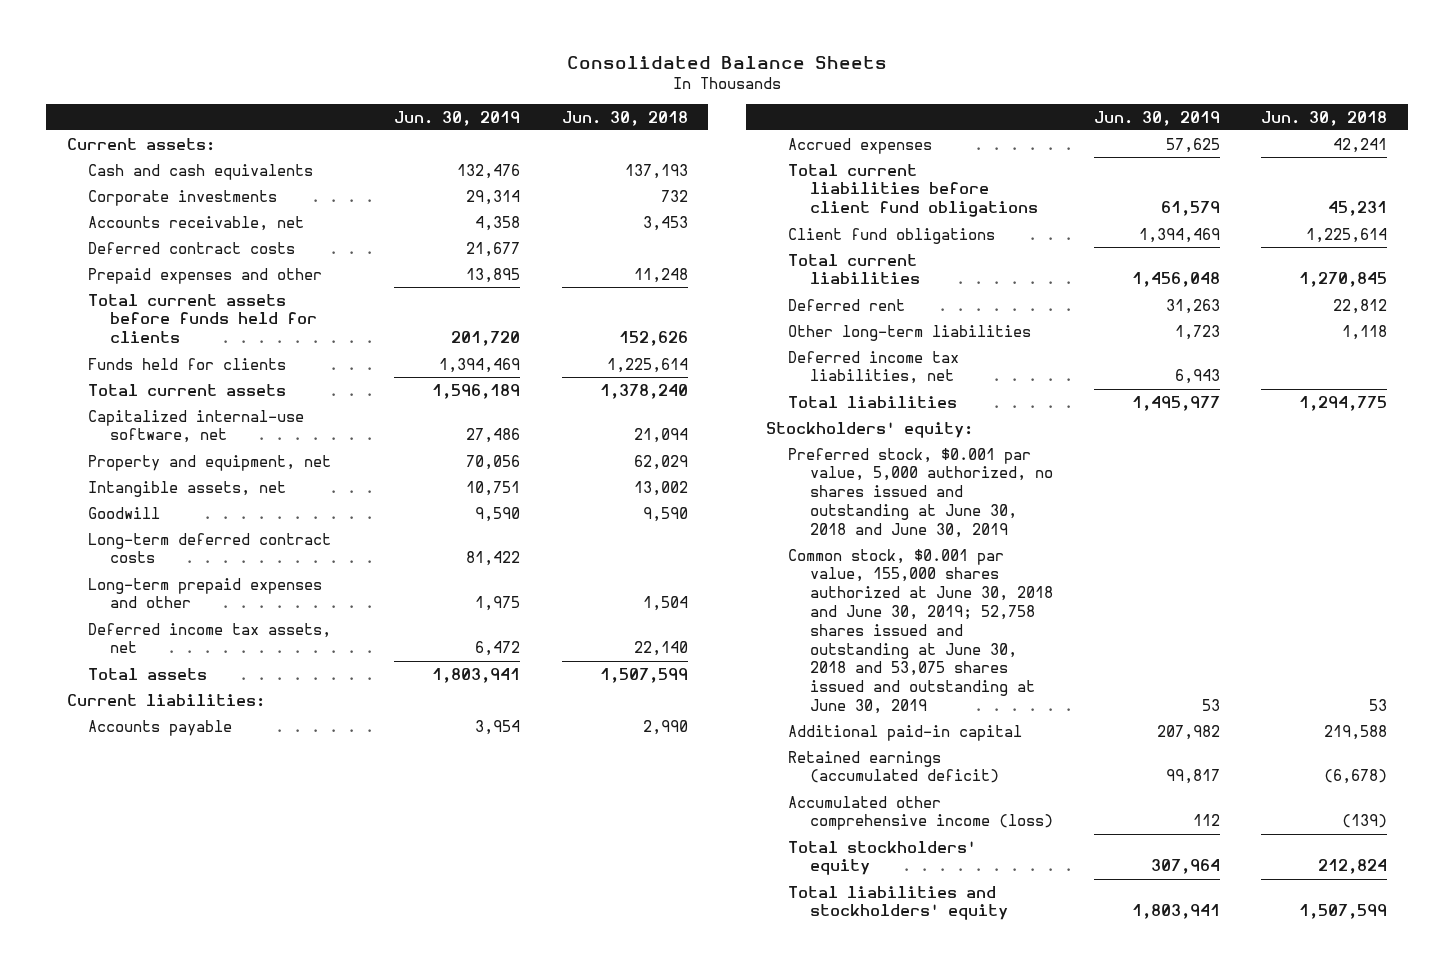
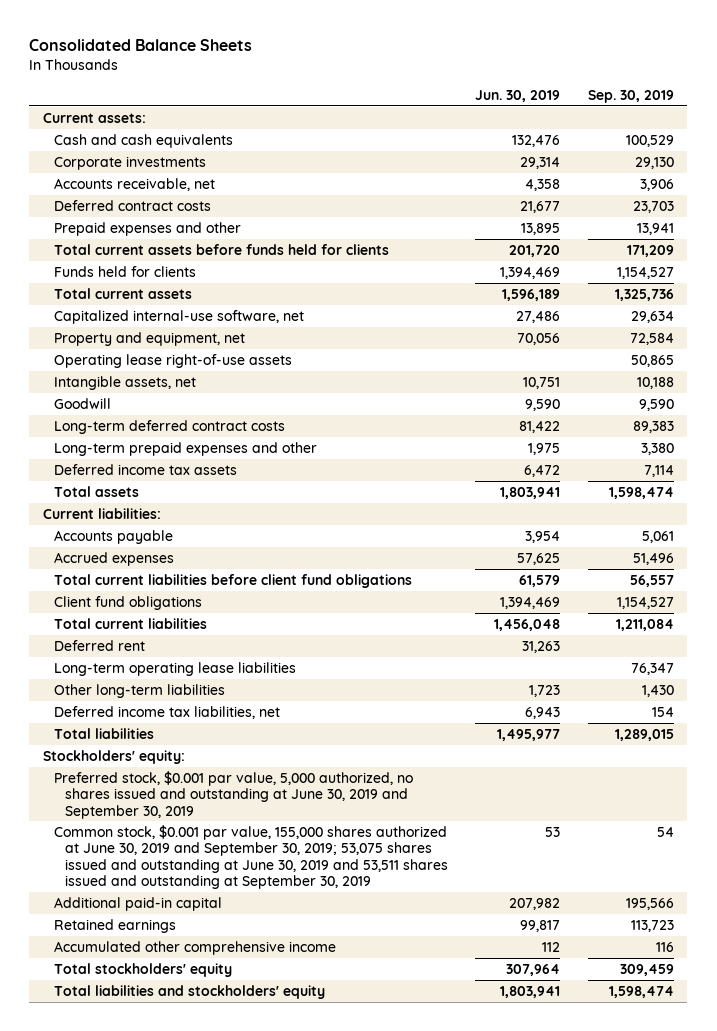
- | Jun. 30, 2019 | Jun. 30, 2018
+ | Jun. 30, 2019 | Sep. 30, 2019
+ Operating lease right-of-use assets | | 50,865
- Deferred income tax assets, net | 6,472 | 22,140
+ Deferred income tax assets | 6,472 | 7,114
+ Long-term operating lease liabilities | | 76,347
- Preferred stock, $0.001 par value, 5,000 authorized, no shares issued and outstanding at June 30, 2018 and June 30, 2019
- Common stock, $0.001 par value, 155,000 shares authorized at June 30, 2018 and June 30, 2019; 52,758 shares issued and outstanding at June 30, 2018 and 53,075 shares issued and outstanding at June 30, 2019 | 53 | 53
+ Preferred stock, $0.001 par value, 5,000 authorized, no shares issued and outstanding at June 30, 2019 and September 30, 2019
+ Common stock, $0.001 par value, 155,000 shares authorized at June 30, 2019 and September 30, 2019; 53,075 shares issued and outstanding at June 30, 2019 and 53,511 shares issued and outstanding at September 30, 2019 | 53 | 54
- Retained earnings (accumulated deficit) | 99,817 | (6,678)
- Accumulated other comprehensive income (loss) | 112 | (139)
+ Retained earnings | 99,817 | 113,723
+ Accumulated other comprehensive income | 112 | 116

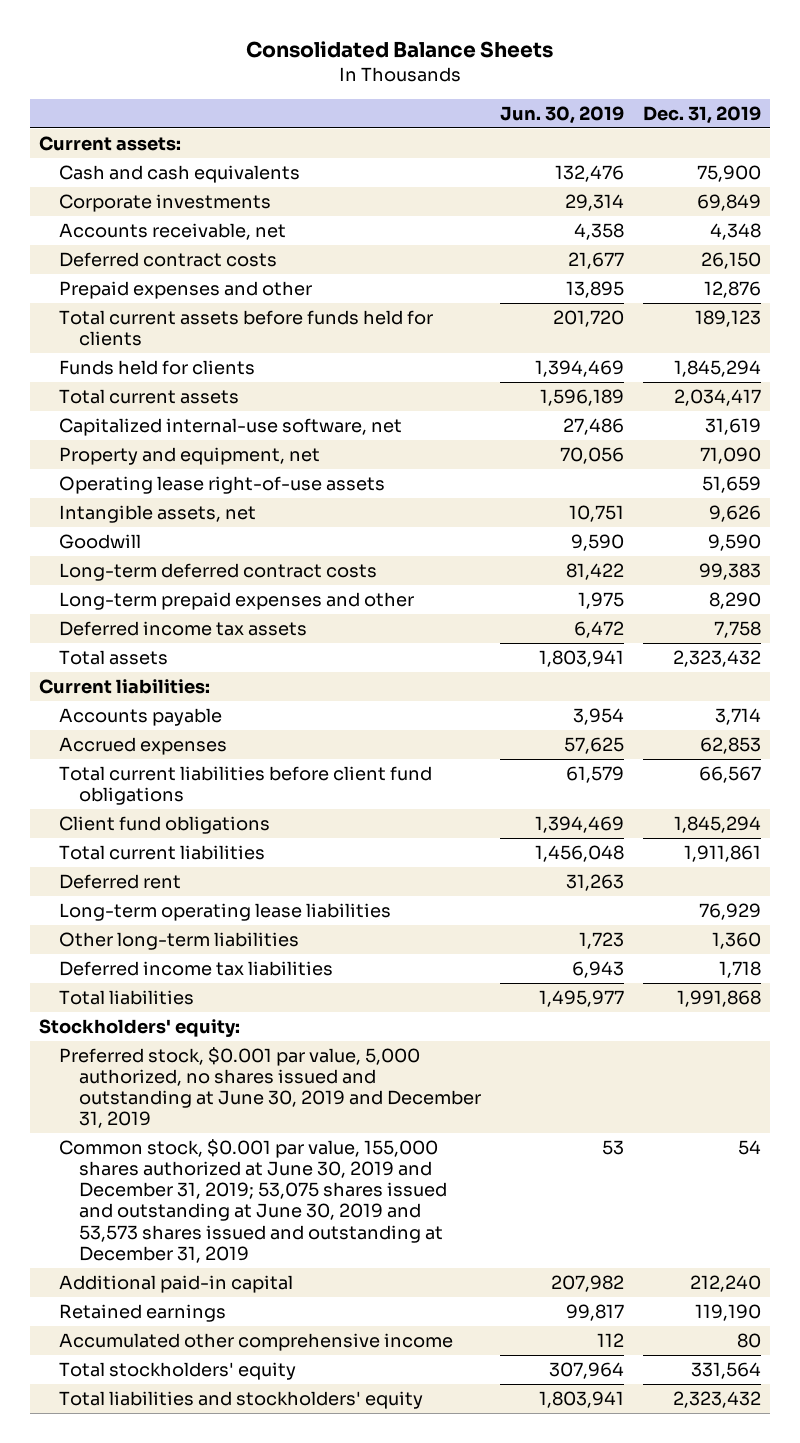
- | Jun. 30, 2019 | Sep. 30, 2019
+ | Jun. 30, 2019 | Dec. 31, 2019
- Deferred income tax liabilities, net | 6,943 | 154
+ Deferred income tax liabilities | 6,943 | 1,718
- Preferred stock, $0.001 par value, 5,000 authorized, no shares issued and outstanding at June 30, 2019 and September 30, 2019
- Common stock, $0.001 par value, 155,000 shares authorized at June 30, 2019 and September 30, 2019; 53,075 shares issued and outstanding at June 30, 2019 and 53,511 shares issued and outstanding at September 30, 2019 | 53 | 54
+ Preferred stock, $0.001 par value, 5,000 authorized, no shares issued and outstanding at June 30, 2019 and December 31, 2019
+ Common stock, $0.001 par value, 155,000 shares authorized at June 30, 2019 and December 31, 2019; 53,075 shares issued and outstanding at June 30, 2019 and 53,573 shares issued and outstanding at December 31, 2019 | 53 | 54

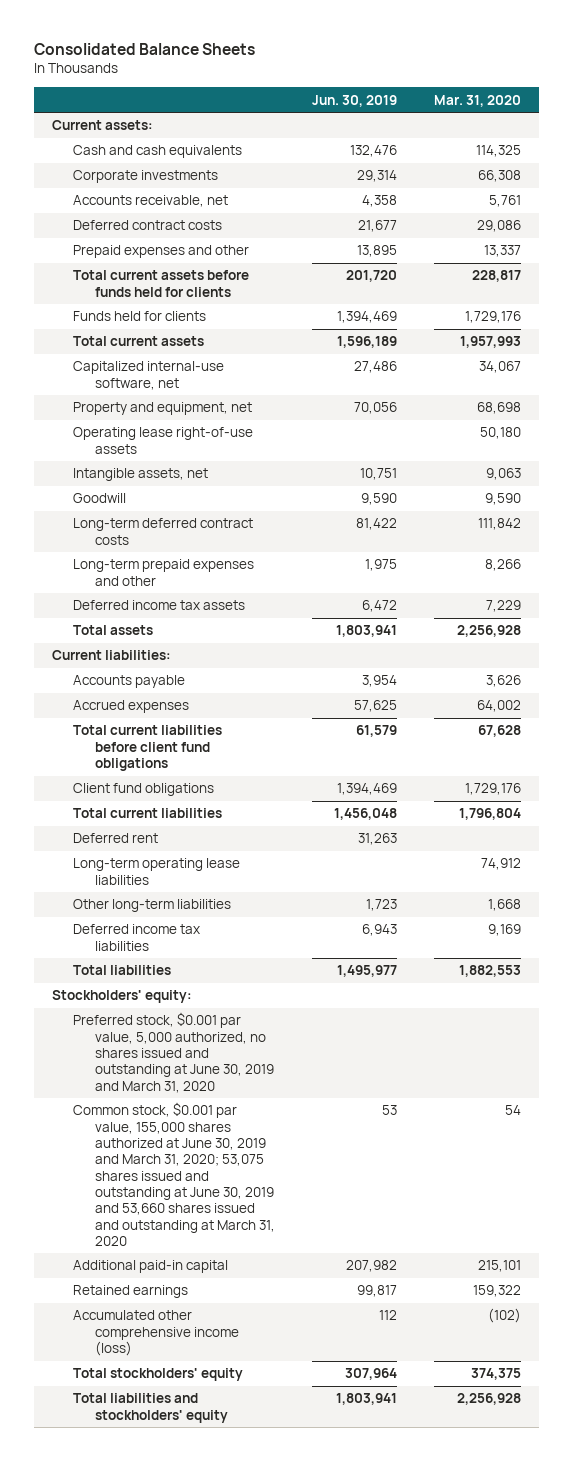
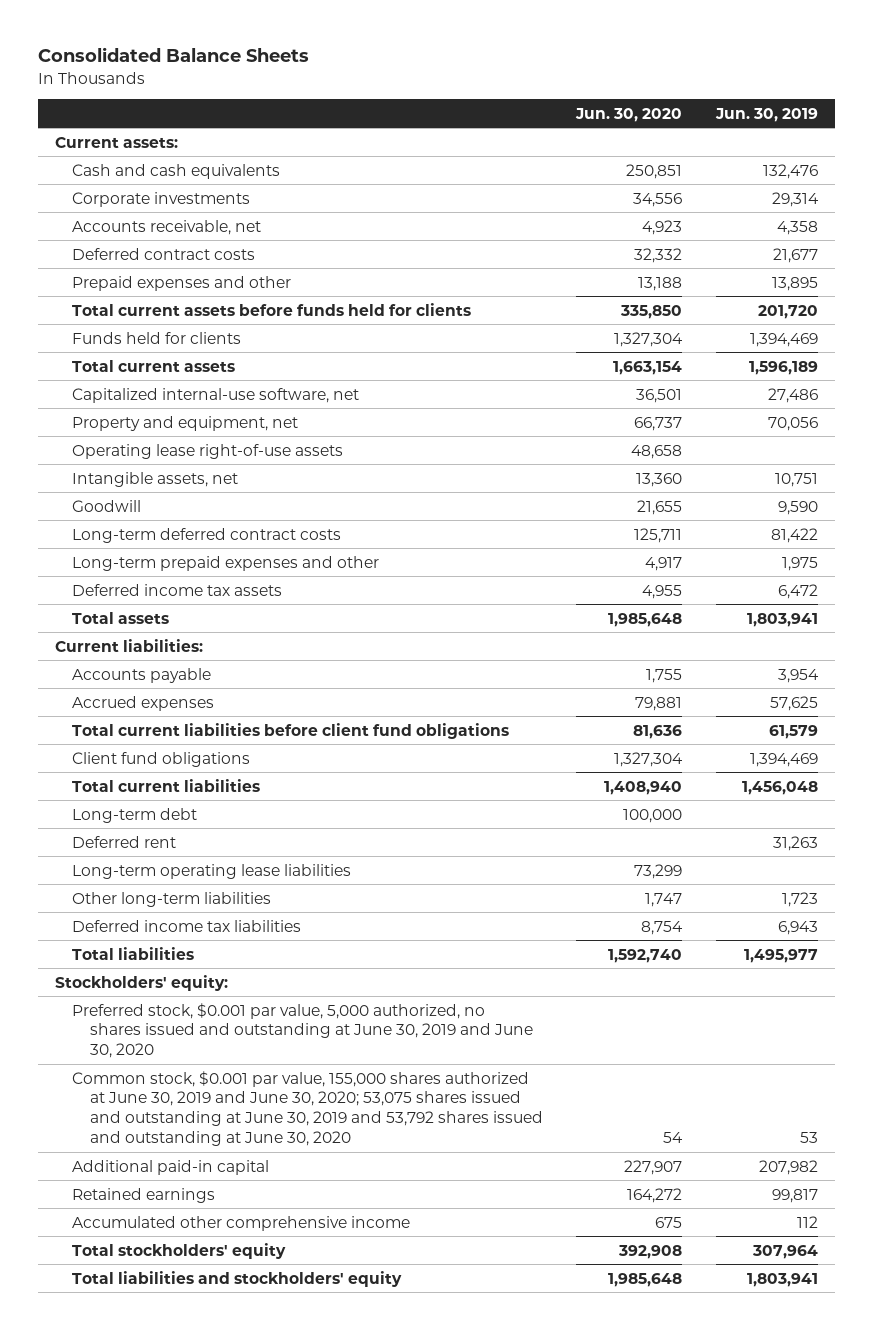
- | Jun. 30, 2019 | Mar. 31, 2020
+ | Jun. 30, 2020 | Jun. 30, 2019
+ Long-term debt | 100,000 |
- Preferred stock, $0.001 par value, 5,000 authorized, no shares issued and outstanding at June 30, 2019 and March 31, 2020
- Common stock, $0.001 par value, 155,000 shares authorized at June 30, 2019 and March 31, 2020; 53,075 shares issued and outstanding at June 30, 2019 and 53,660 shares issued and outstanding at March 31, 2020 | 53 | 54
+ Preferred stock, $0.001 par value, 5,000 authorized, no shares issued and outstanding at June 30, 2019 and June 30, 2020
+ Common stock, $0.001 par value, 155,000 shares authorized at June 30, 2019 and June 30, 2020; 53,075 shares issued and outstanding at June 30, 2019 and 53,792 shares issued and outstanding at June 30, 2020 | 54 | 53
- Accumulated other comprehensive income (loss) | 112 | (102)
+ Accumulated other comprehensive income | 675 | 112

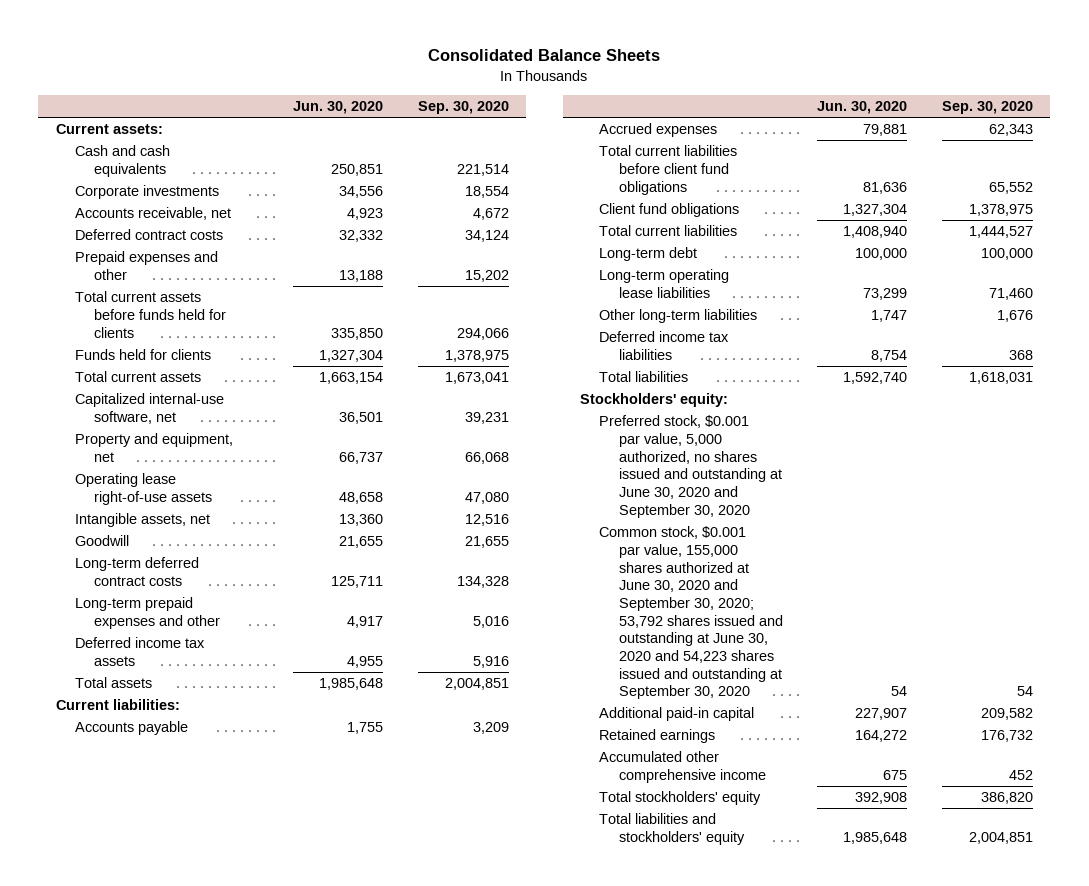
- | Jun. 30, 2020 | Jun. 30, 2019
+ | Jun. 30, 2020 | Sep. 30, 2020
- Deferred rent | | 31,263
- Preferred stock, $0.001 par value, 5,000 authorized, no shares issued and outstanding at June 30, 2019 and June 30, 2020
- Common stock, $0.001 par value, 155,000 shares authorized at June 30, 2019 and June 30, 2020; 53,075 shares issued and outstanding at June 30, 2019 and 53,792 shares issued and outstanding at June 30, 2020 | 54 | 53
+ Preferred stock, $0.001 par value, 5,000 authorized, no shares issued and outstanding at June 30, 2020 and September 30, 2020
+ Common stock, $0.001 par value, 155,000 shares authorized at June 30, 2020 and September 30, 2020; 53,792 shares issued and outstanding at June 30, 2020 and 54,223 shares issued and outstanding at September 30, 2020 | 54 | 54

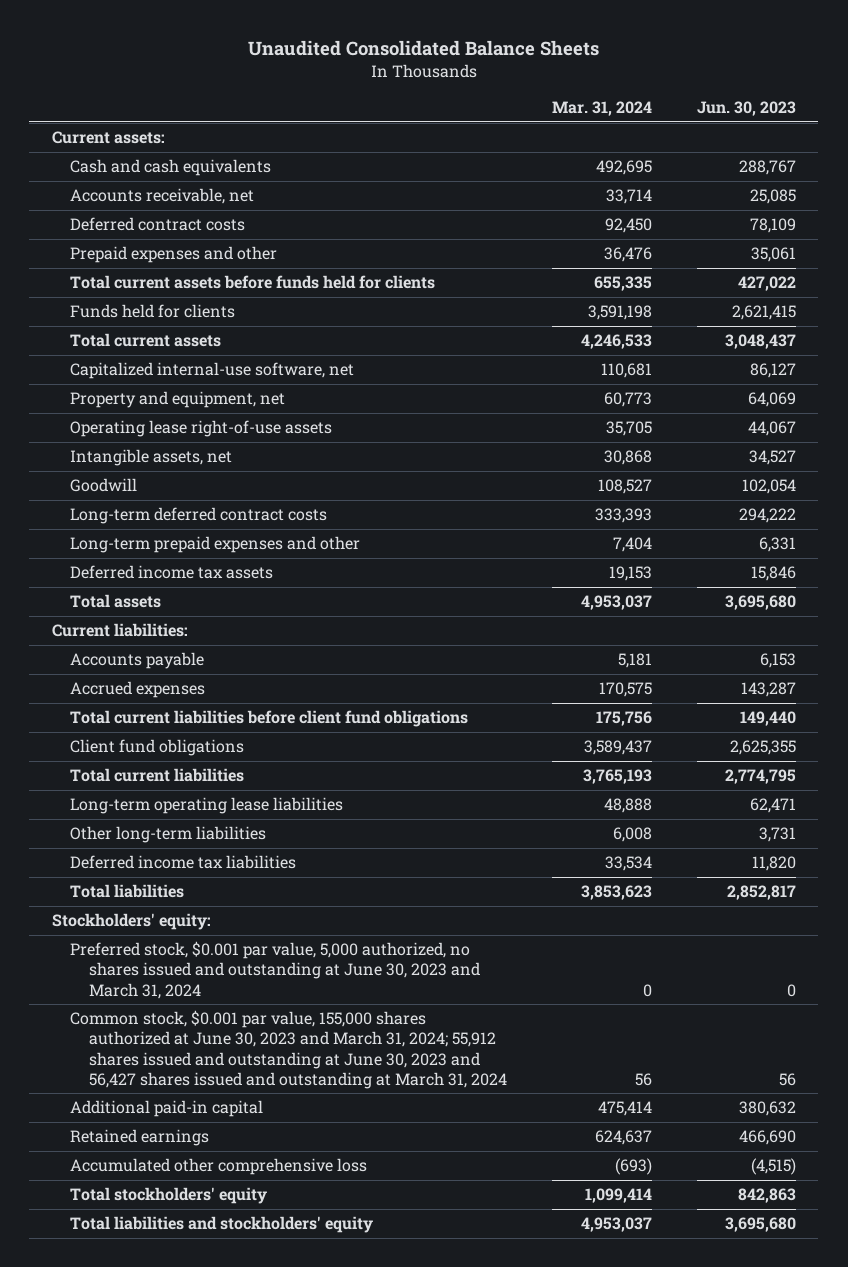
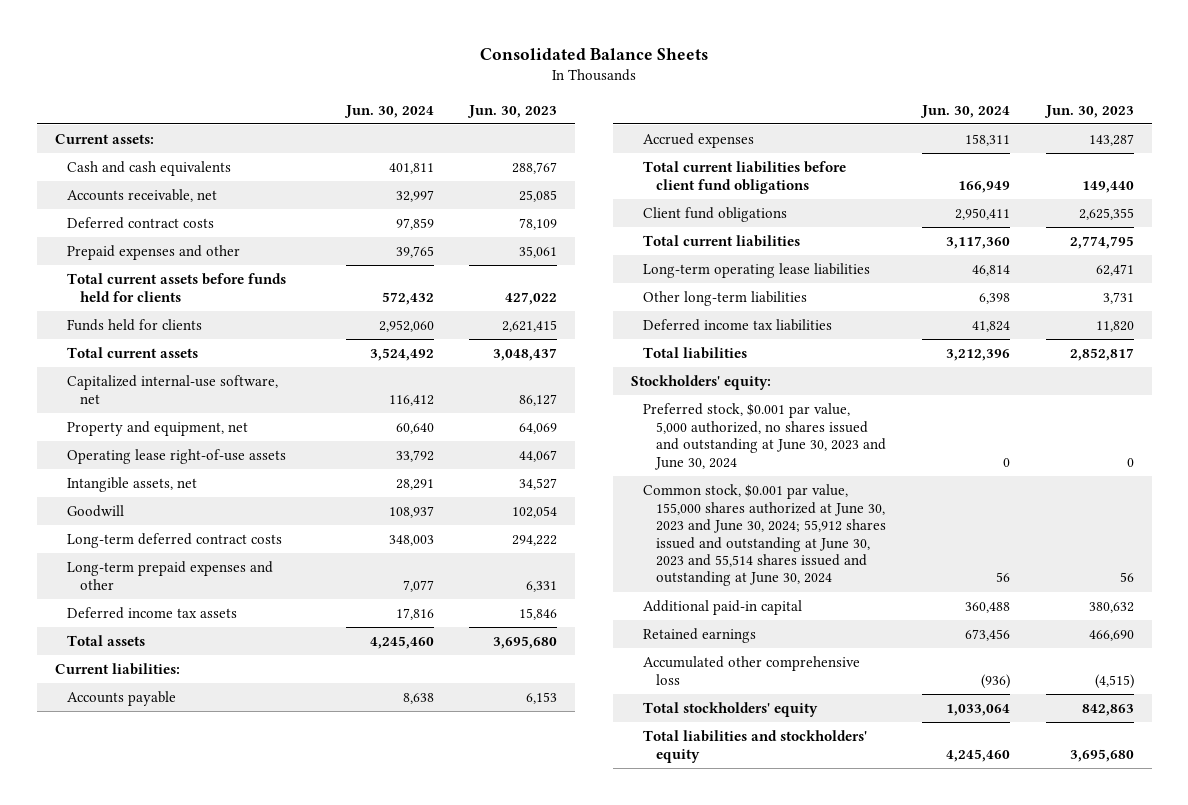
- Unaudited Consolidated Balance Sheets
+ Consolidated Balance Sheets
- | Mar. 31, 2024 | Jun. 30, 2023
+ | Jun. 30, 2024 | Jun. 30, 2023
- Preferred stock, $0.001 par value, 5,000 authorized, no shares issued and outstanding at June 30, 2023 and March 31, 2024 | 0 | 0
- Common stock, $0.001 par value, 155,000 shares authorized at June 30, 2023 and March 31, 2024; 55,912 shares issued and outstanding at June 30, 2023 and 56,427 shares issued and outstanding at March 31, 2024 | 56 | 56
+ Preferred stock, $0.001 par value, 5,000 authorized, no shares issued and outstanding at June 30, 2023 and June 30, 2024 | 0 | 0
+ Common stock, $0.001 par value, 155,000 shares authorized at June 30, 2023 and June 30, 2024; 55,912 shares issued and outstanding at June 30, 2023 and 55,514 shares issued and outstanding at June 30, 2024 | 56 | 56

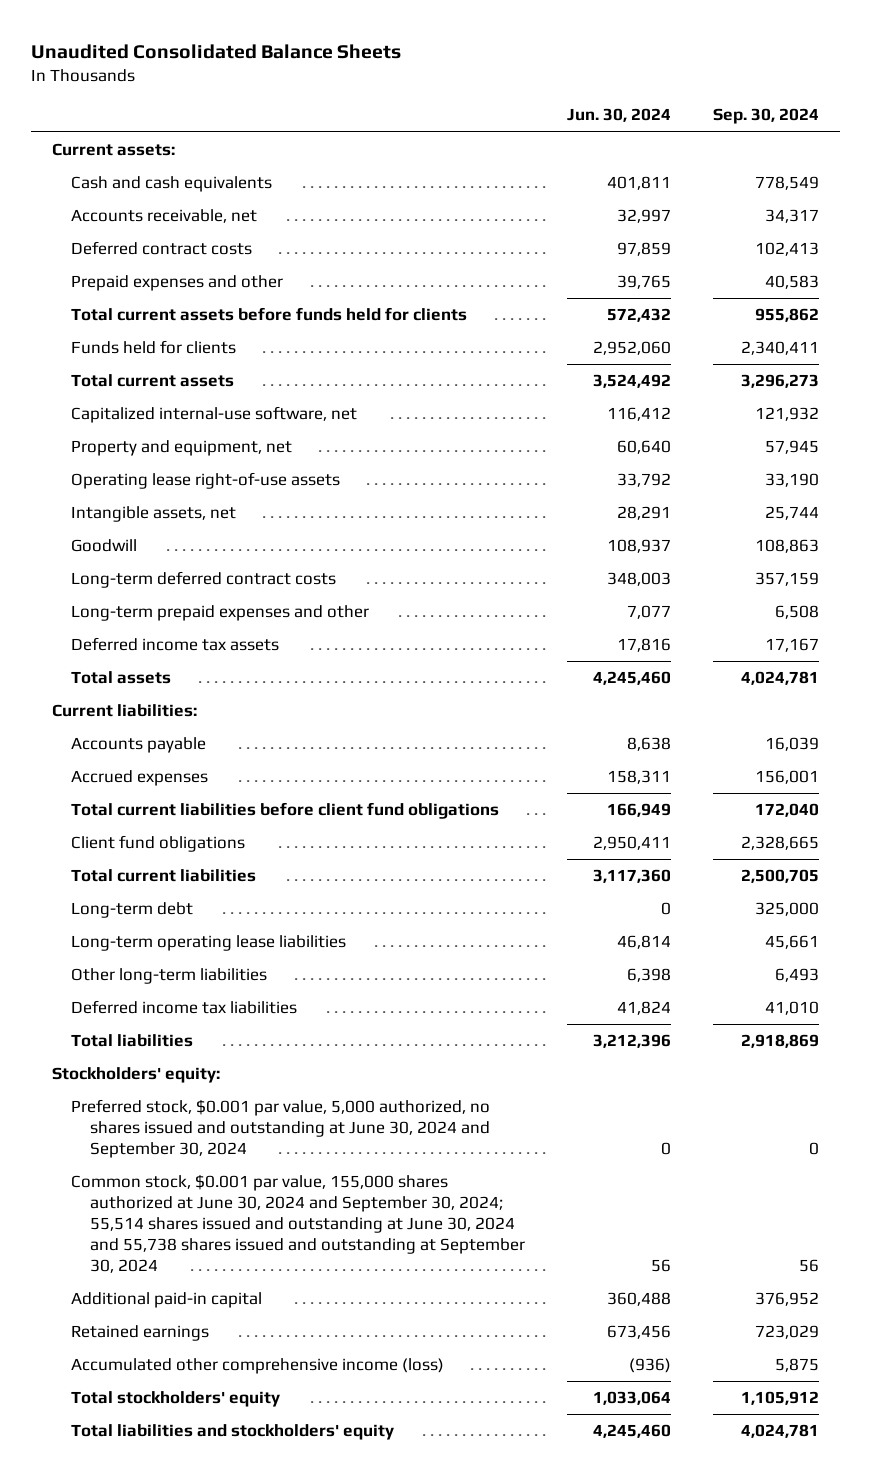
- Consolidated Balance Sheets
+ Unaudited Consolidated Balance Sheets
- | Jun. 30, 2024 | Jun. 30, 2023
+ | Jun. 30, 2024 | Sep. 30, 2024
+ Long-term debt | 0 | 325,000
- Preferred stock, $0.001 par value, 5,000 authorized, no shares issued and outstanding at June 30, 2023 and June 30, 2024 | 0 | 0
- Common stock, $0.001 par value, 155,000 shares authorized at June 30, 2023 and June 30, 2024; 55,912 shares issued and outstanding at June 30, 2023 and 55,514 shares issued and outstanding at June 30, 2024 | 56 | 56
+ Preferred stock, $0.001 par value, 5,000 authorized, no shares issued and outstanding at June 30, 2024 and September 30, 2024 | 0 | 0
+ Common stock, $0.001 par value, 155,000 shares authorized at June 30, 2024 and September 30, 2024; 55,514 shares issued and outstanding at June 30, 2024 and 55,738 shares issued and outstanding at September 30, 2024 | 56 | 56
- Accumulated other comprehensive loss | (936) | (4,515)
+ Accumulated other comprehensive income (loss) | (936) | 5,875

